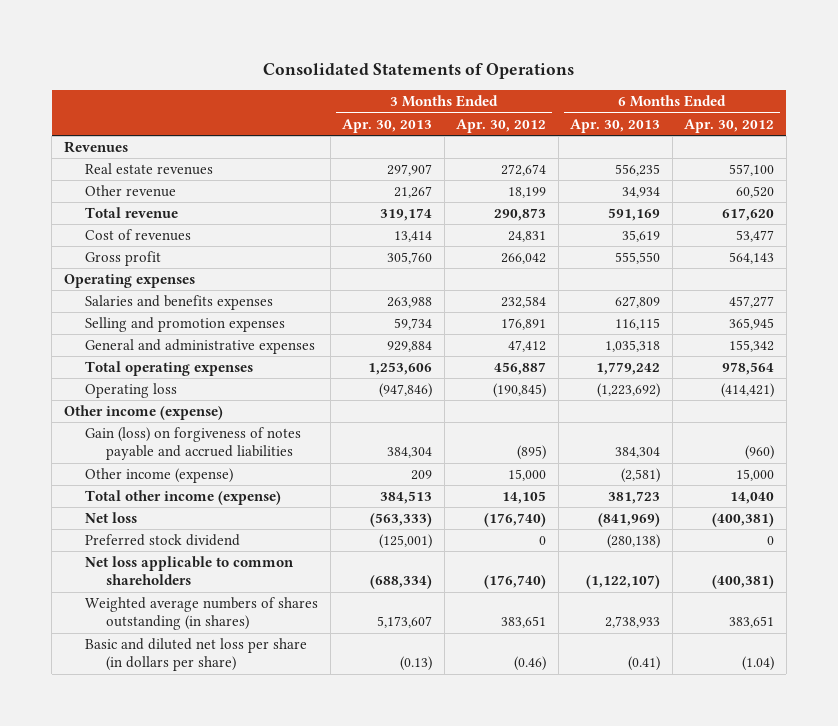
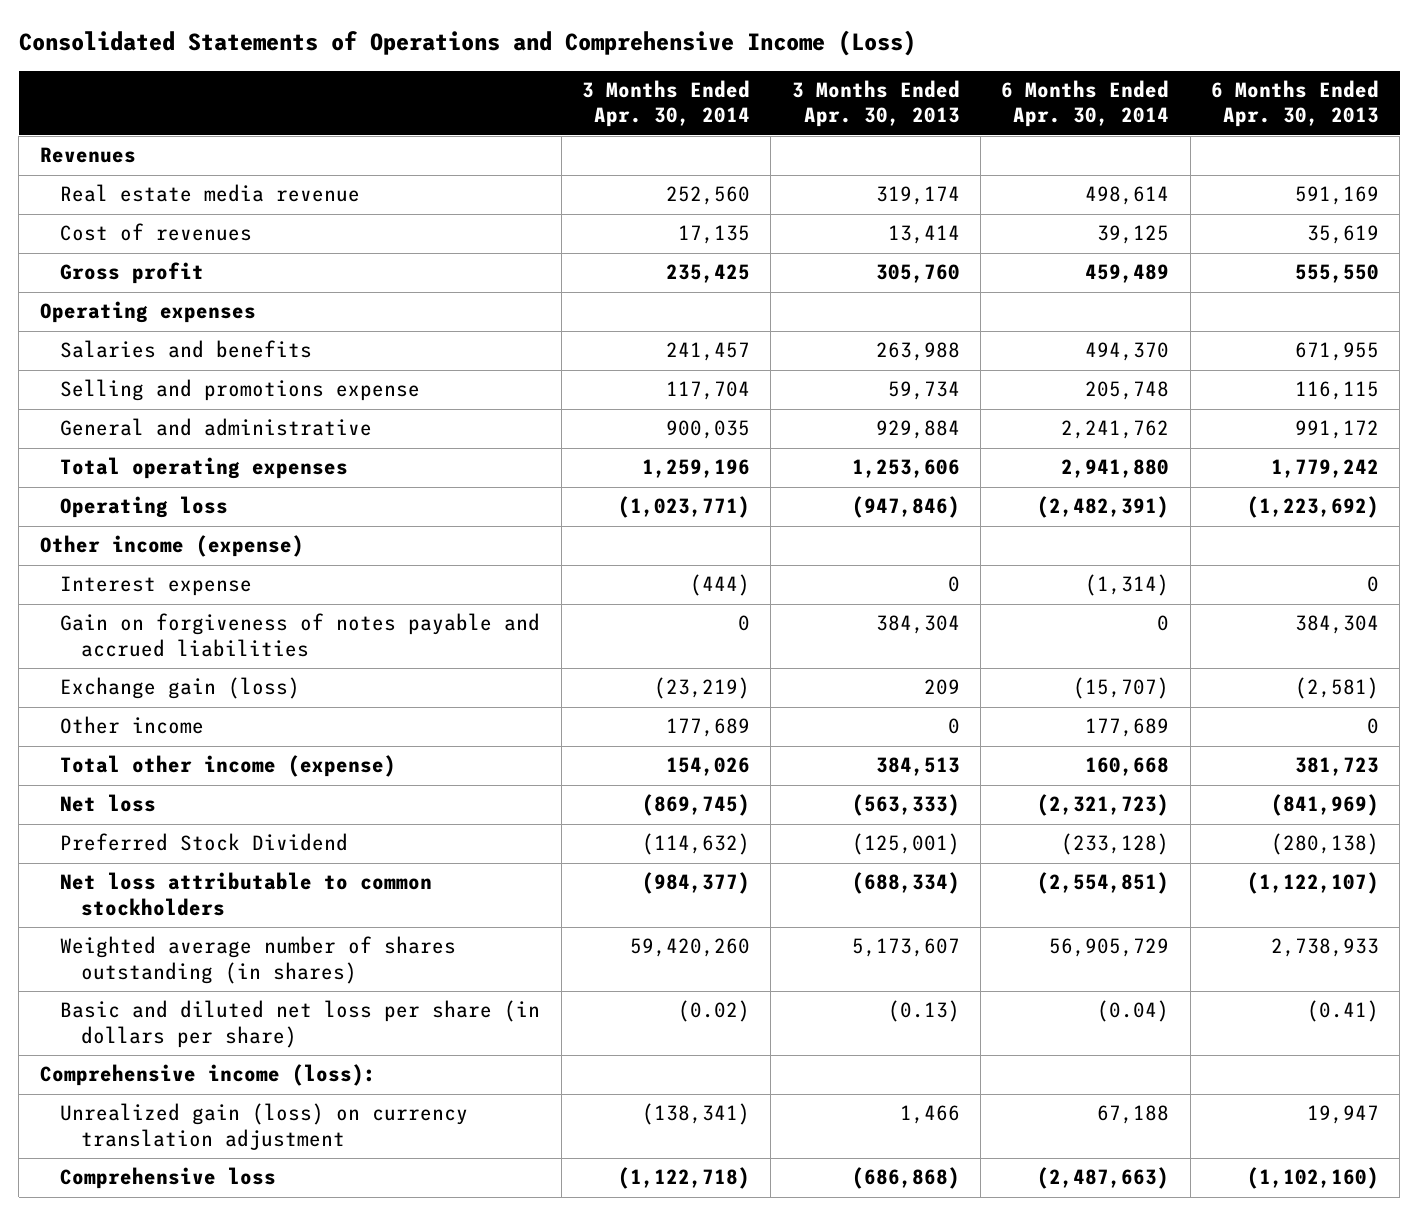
- Consolidated Statements of Operations
+ Consolidated Statements of Operations and Comprehensive Income (Loss)
- | 3 Months Ended Apr. 30, 2013 | 3 Months Ended Apr. 30, 2012 | 6 Months Ended Apr. 30, 2013 | 6 Months Ended Apr. 30, 2012
+ | 3 Months Ended Apr. 30, 2014 | 3 Months Ended Apr. 30, 2013 | 6 Months Ended Apr. 30, 2014 | 6 Months Ended Apr. 30, 2013
- Real estate revenues | 297,907 | 272,674 | 556,235 | 557,100
- Other revenue | 21,267 | 18,199 | 34,934 | 60,520
- Total revenue | 319,174 | 290,873 | 591,169 | 617,620
+ Real estate media revenue | 252,560 | 319,174 | 498,614 | 591,169
- Salaries and benefits expenses | 263,988 | 232,584 | 627,809 | 457,277
- Selling and promotion expenses | 59,734 | 176,891 | 116,115 | 365,945
- General and administrative expenses | 929,884 | 47,412 | 1,035,318 | 155,342
+ Salaries and benefits | 241,457 | 263,988 | 494,370 | 671,955
+ Selling and promotions expense | 117,704 | 59,734 | 205,748 | 116,115
+ General and administrative | 900,035 | 929,884 | 2,241,762 | 991,172
- Gain (loss) on forgiveness of notes payable and accrued liabilities | 384,304 | (895) | 384,304 | (960)
- Other income (expense) | 209 | 15,000 | (2,581) | 15,000
+ Interest expense | (444) | 0 | (1,314) | 0
+ Gain on forgiveness of notes payable and accrued liabilities | 0 | 384,304 | 0 | 384,304
+ Exchange gain (loss) | (23,219) | 209 | (15,707) | (2,581)
+ Other income | 177,689 | 0 | 177,689 | 0
- Preferred stock dividend | (125,001) | 0 | (280,138) | 0
- Net loss applicable to common shareholders | (688,334) | (176,740) | (1,122,107) | (400,381)
- Weighted average numbers of shares outstanding (in shares) | 5,173,607 | 383,651 | 2,738,933 | 383,651
+ Preferred Stock Dividend | (114,632) | (125,001) | (233,128) | (280,138)
+ Net loss attributable to common stockholders | (984,377) | (688,334) | (2,554,851) | (1,122,107)
+ Weighted average number of shares outstanding (in shares) | 59,420,260 | 5,173,607 | 56,905,729 | 2,738,933
+ Comprehensive income (loss):
+ Unrealized gain (loss) on currency translation adjustment | (138,341) | 1,466 | 67,188 | 19,947
+ Comprehensive loss | (1,122,718) | (686,868) | (2,487,663) | (1,102,160)

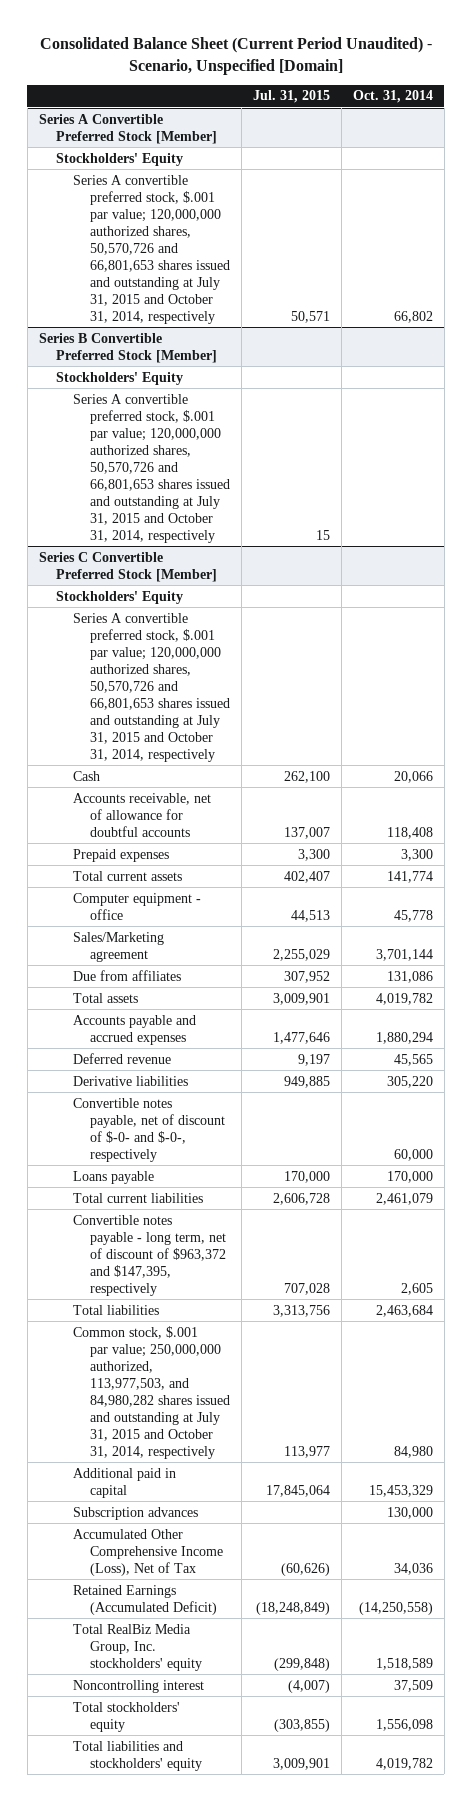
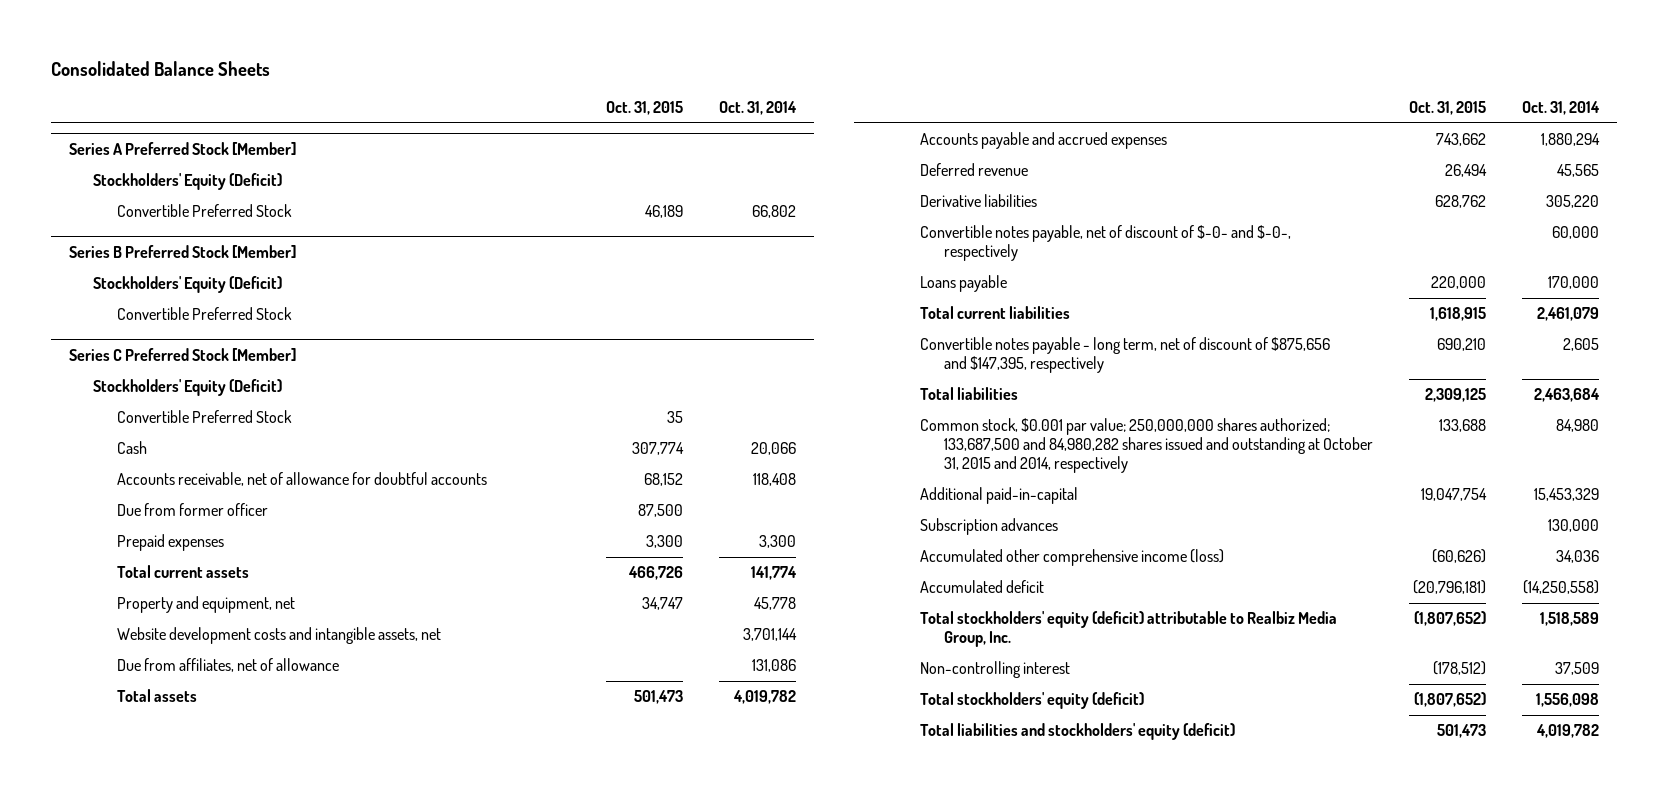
- Consolidated Balance Sheet (Current Period Unaudited) - Scenario, Unspecified [Domain]
+ Consolidated Balance Sheets
- | Jul. 31, 2015 | Oct. 31, 2014
+ | Oct. 31, 2015 | Oct. 31, 2014
- Series A Convertible Preferred Stock [Member]
- Stockholders' Equity
- Series A convertible preferred stock, $.001 par value; 120,000,000 authorized shares, 50,570,726 and 66,801,653 shares issued and outstanding at July 31, 2015 and October 31, 2014, respectively | 50,571 | 66,802
- Series B Convertible Preferred Stock [Member]
- Stockholders' Equity
- Series A convertible preferred stock, $.001 par value; 120,000,000 authorized shares, 50,570,726 and 66,801,653 shares issued and outstanding at July 31, 2015 and October 31, 2014, respectively | 15 |
- Series C Convertible Preferred Stock [Member]
- Stockholders' Equity
- Series A convertible preferred stock, $.001 par value; 120,000,000 authorized shares, 50,570,726 and 66,801,653 shares issued and outstanding at July 31, 2015 and October 31, 2014, respectively
+ Series A Preferred Stock [Member]
+ Stockholders' Equity (Deficit)
+ Convertible Preferred Stock | 46,189 | 66,802
+ Series B Preferred Stock [Member]
+ Stockholders' Equity (Deficit)
+ Convertible Preferred Stock
+ Series C Preferred Stock [Member]
+ Stockholders' Equity (Deficit)
+ Convertible Preferred Stock | 35 |
+ Due from former officer | 87,500 |
- Computer equipment - office | 44,513 | 45,778
- Sales/Marketing agreement | 2,255,029 | 3,701,144
- Due from affiliates | 307,952 | 131,086
+ Property and equipment, net | 34,747 | 45,778
+ Website development costs and intangible assets, net | | 3,701,144
+ Due from affiliates, net of allowance | | 131,086
- Convertible notes payable - long term, net of discount of $963,372 and $147,395, respectively | 707,028 | 2,605
+ Convertible notes payable - long term, net of discount of $875,656 and $147,395, respectively | 690,210 | 2,605
- Common stock, $.001 par value; 250,000,000 authorized, 113,977,503, and 84,980,282 shares issued and outstanding at July 31, 2015 and October 31, 2014, respectively | 113,977 | 84,980
- Additional paid in capital | 17,845,064 | 15,453,329
+ Common stock, $0.001 par value; 250,000,000 shares authorized; 133,687,500 and 84,980,282 shares issued and outstanding at October 31, 2015 and 2014, respectively | 133,688 | 84,980
+ Additional paid-in-capital | 19,047,754 | 15,453,329
- Accumulated Other Comprehensive Income (Loss), Net of Tax | (60,626) | 34,036
- Retained Earnings (Accumulated Deficit) | (18,248,849) | (14,250,558)
- Total RealBiz Media Group, Inc. stockholders' equity | (299,848) | 1,518,589
- Noncontrolling interest | (4,007) | 37,509
- Total stockholders' equity | (303,855) | 1,556,098
- Total liabilities and stockholders' equity | 3,009,901 | 4,019,782
+ Accumulated other comprehensive income (loss) | (60,626) | 34,036
+ Accumulated deficit | (20,796,181) | (14,250,558)
+ Total stockholders' equity (deficit) attributable to Realbiz Media Group, Inc. | (1,807,652) | 1,518,589
+ Non-controlling interest | (178,512) | 37,509
+ Total stockholders' equity (deficit) | (1,807,652) | 1,556,098
+ Total liabilities and stockholders' equity (deficit) | 501,473 | 4,019,782

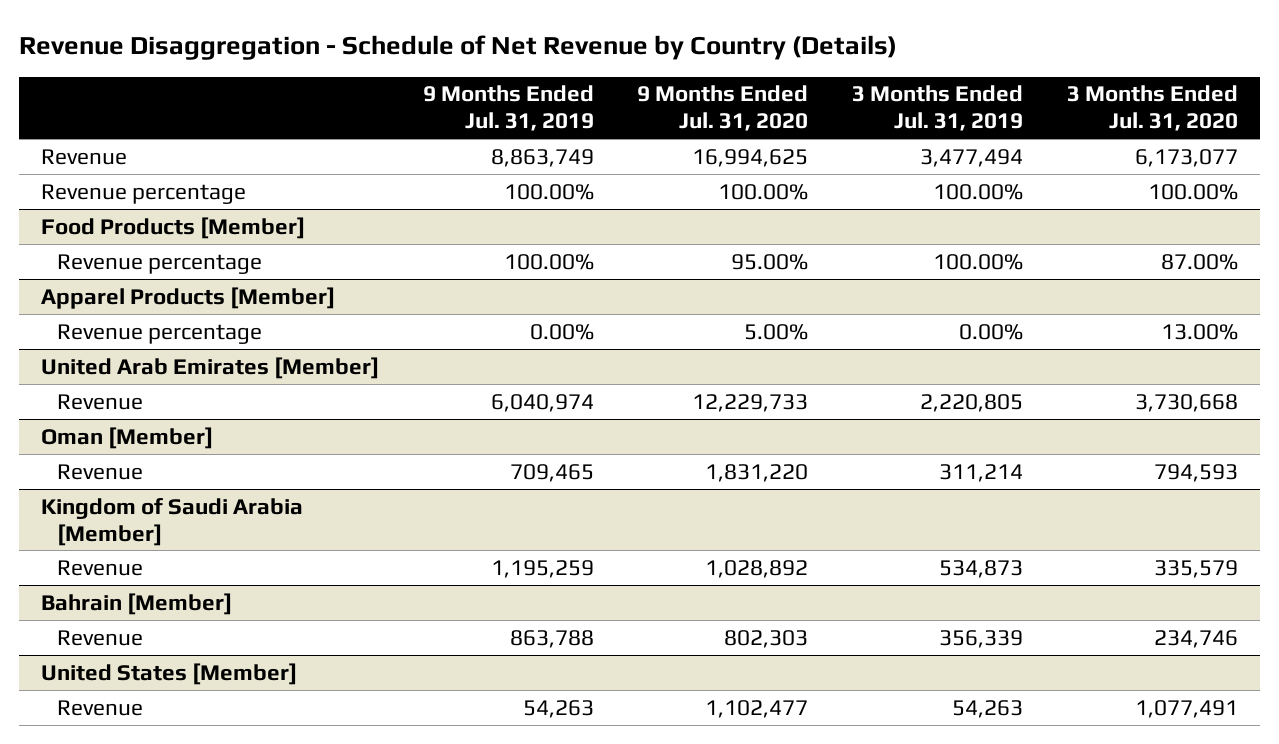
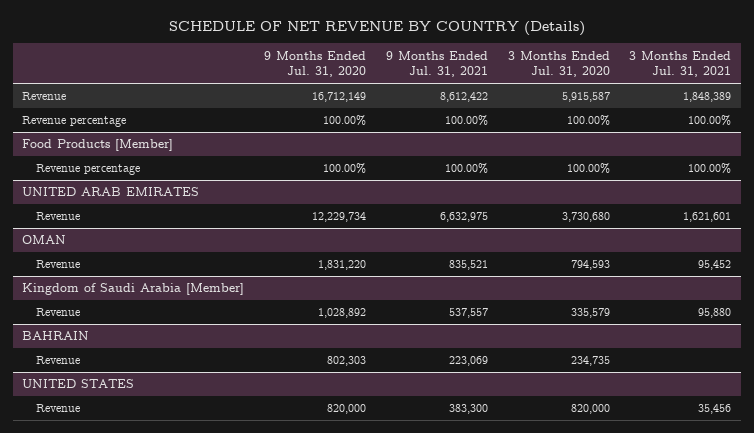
- Revenue Disaggregation - Schedule of Net Revenue by Country (Details)
+ SCHEDULE OF NET REVENUE BY COUNTRY (Details)
- | 9 Months Ended Jul. 31, 2019 | 9 Months Ended Jul. 31, 2020 | 3 Months Ended Jul. 31, 2019 | 3 Months Ended Jul. 31, 2020
+ | 9 Months Ended Jul. 31, 2020 | 9 Months Ended Jul. 31, 2021 | 3 Months Ended Jul. 31, 2020 | 3 Months Ended Jul. 31, 2021
- Revenue | 8,863,749 | 16,994,625 | 3,477,494 | 6,173,077
+ Revenue | 16,712,149 | 8,612,422 | 5,915,587 | 1,848,389
@ Food Products [Member]
- Revenue percentage | 100.00% | 95.00% | 100.00% | 87.00%
- Apparel Products [Member]
- Revenue percentage | 0.00% | 5.00% | 0.00% | 13.00%
- United Arab Emirates [Member]
- Revenue | 6,040,974 | 12,229,733 | 2,220,805 | 3,730,668
- Oman [Member]
@ Food Products [Member]
+ Revenue percentage | 100.00% | 100.00% | 100.00% | 100.00%
+ UNITED ARAB EMIRATES
+ Revenue | 12,229,734 | 6,632,975 | 3,730,680 | 1,621,601
+ OMAN
- Bahrain [Member]
- Revenue | 863,788 | 802,303 | 356,339 | 234,746
- United States [Member]
- Revenue | 54,263 | 1,102,477 | 54,263 | 1,077,491
+ BAHRAIN
+ Revenue | 802,303 | 223,069 | 234,735 |
+ UNITED STATES
+ Revenue | 820,000 | 383,300 | 820,000 | 35,456

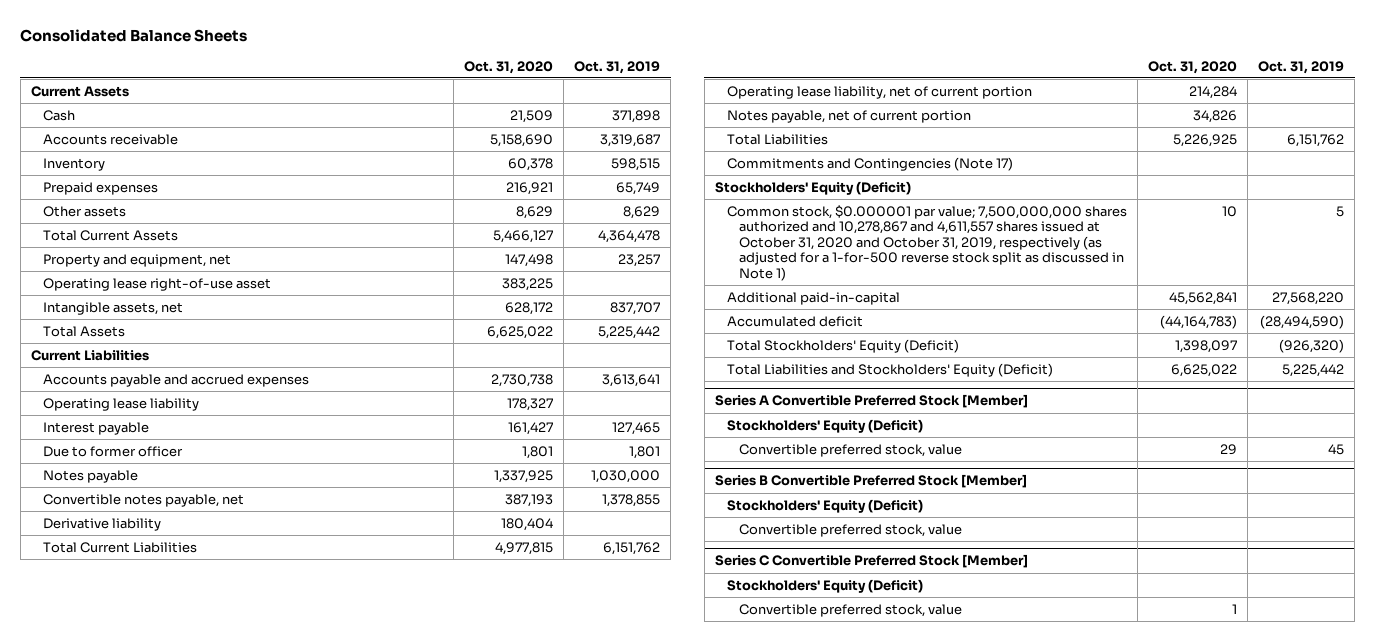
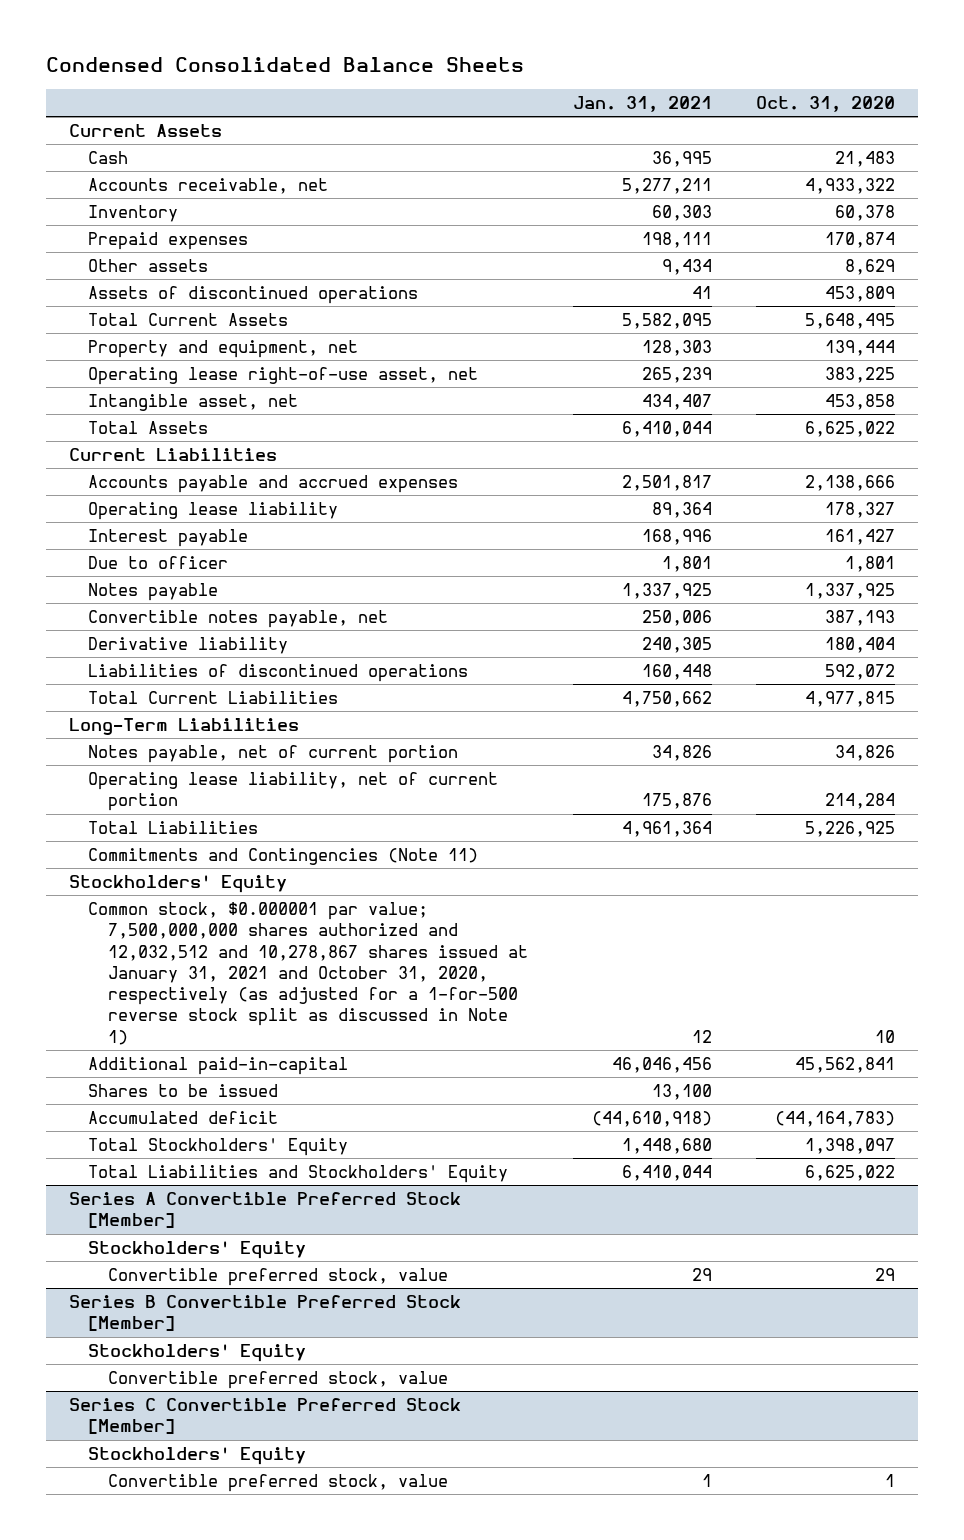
- Consolidated Balance Sheets
+ Condensed Consolidated Balance Sheets
- | Oct. 31, 2020 | Oct. 31, 2019
+ | Jan. 31, 2021 | Oct. 31, 2020
- Cash | 21,509 | 371,898
- Accounts receivable | 5,158,690 | 3,319,687
+ Cash | 36,995 | 21,483
+ Accounts receivable, net | 5,277,211 | 4,933,322
- Prepaid expenses | 216,921 | 65,749
+ Prepaid expenses | 198,111 | 170,874
- Total Current Assets | 5,466,127 | 4,364,478
- Property and equipment, net | 147,498 | 23,257
- Operating lease right-of-use asset | 383,225 |
- Intangible assets, net | 628,172 | 837,707
+ Assets of discontinued operations | 41 | 453,809
+ Total Current Assets | 5,582,095 | 5,648,495
+ Property and equipment, net | 128,303 | 139,444
+ Operating lease right-of-use asset, net | 265,239 | 383,225
+ Intangible asset, net | 434,407 | 453,858
- Accounts payable and accrued expenses | 2,730,738 | 3,613,641
+ Accounts payable and accrued expenses | 2,501,817 | 2,138,666
- Due to former officer | 1,801 | 1,801
+ Due to officer | 1,801 | 1,801
+ Liabilities of discontinued operations | 160,448 | 592,072
+ Long-Term Liabilities
moved down: Operating lease liability, net of current portion | 175,876 | 214,284
- Commitments and Contingencies (Note 17)
- Stockholders' Equity (Deficit)
- Common stock, $0.000001 par value; 7,500,000,000 shares authorized and 10,278,867 and 4,611,557 shares issued at October 31, 2020 and October 31, 2019, respectively (as adjusted for a 1-for-500 reverse stock split as discussed in Note 1) | 10 | 5
+ Commitments and Contingencies (Note 11)
+ Stockholders' Equity
+ Common stock, $0.000001 par value; 7,500,000,000 shares authorized and 12,032,512 and 10,278,867 shares issued at January 31, 2021 and October 31, 2020, respectively (as adjusted for a 1-for-500 reverse stock split as discussed in Note 1) | 12 | 10
+ Shares to be issued | 13,100 |
- Total Stockholders' Equity (Deficit) | 1,398,097 | (926,320)
- Total Liabilities and Stockholders' Equity (Deficit) | 6,625,022 | 5,225,442
+ Total Stockholders' Equity | 1,448,680 | 1,398,097
+ Total Liabilities and Stockholders' Equity | 6,410,044 | 6,625,022
@ Series A Convertible Preferred Stock [Member]
- Stockholders' Equity (Deficit)
+ Stockholders' Equity
@ Series B Convertible Preferred Stock [Member]
- Stockholders' Equity (Deficit)
+ Stockholders' Equity
@ Series C Convertible Preferred Stock [Member]
- Stockholders' Equity (Deficit)
+ Stockholders' Equity

